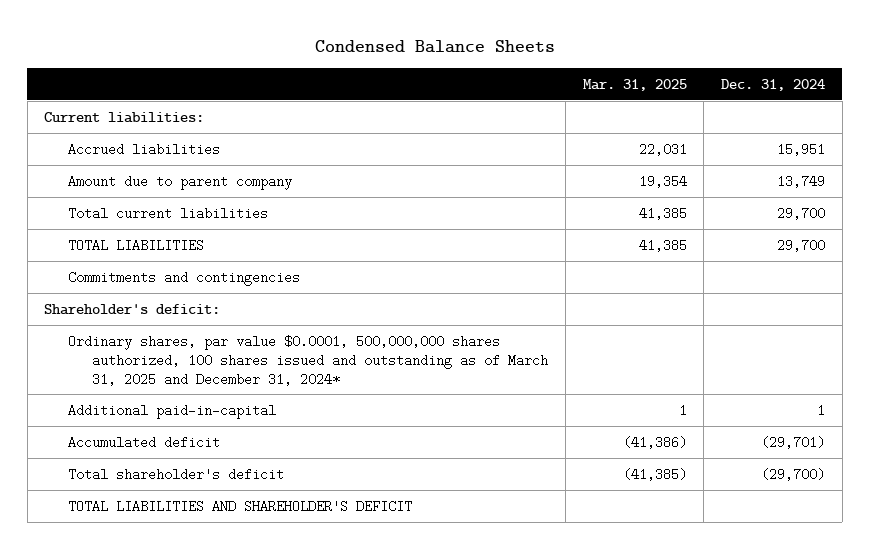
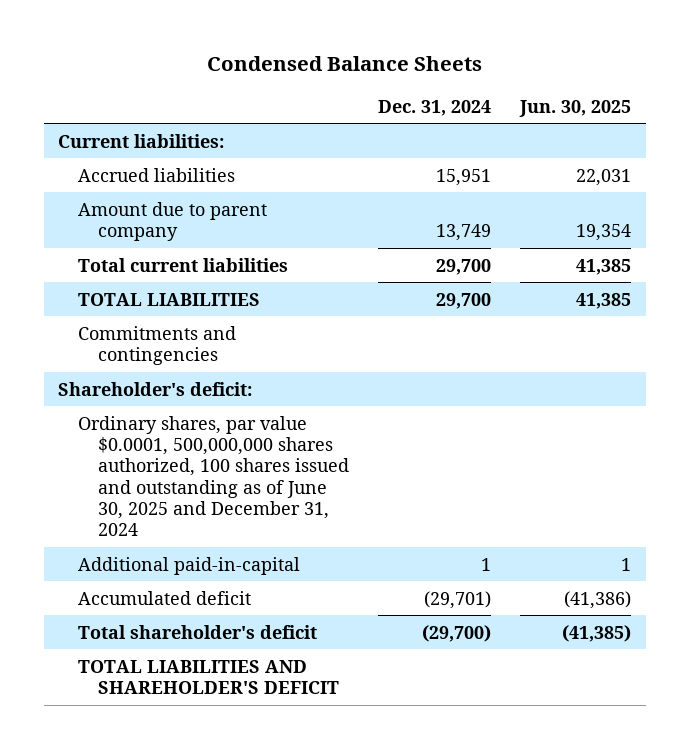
- | Mar. 31, 2025 | Dec. 31, 2024
+ | Dec. 31, 2024 | Jun. 30, 2025
- Ordinary shares, par value $0.0001, 500,000,000 shares authorized, 100 shares issued and outstanding as of March 31, 2025 and December 31, 2024*
+ Ordinary shares, par value $0.0001, 500,000,000 shares authorized, 100 shares issued and outstanding as of June 30, 2025 and December 31, 2024

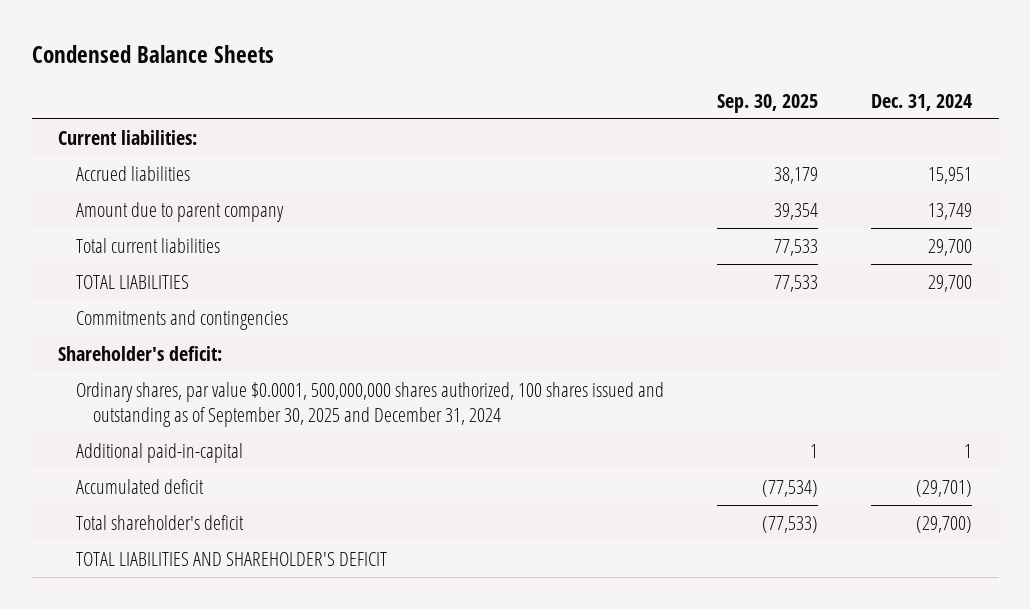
- | Dec. 31, 2024 | Jun. 30, 2025
+ | Sep. 30, 2025 | Dec. 31, 2024
- Ordinary shares, par value $0.0001, 500,000,000 shares authorized, 100 shares issued and outstanding as of June 30, 2025 and December 31, 2024
+ Ordinary shares, par value $0.0001, 500,000,000 shares authorized, 100 shares issued and outstanding as of September 30, 2025 and December 31, 2024

